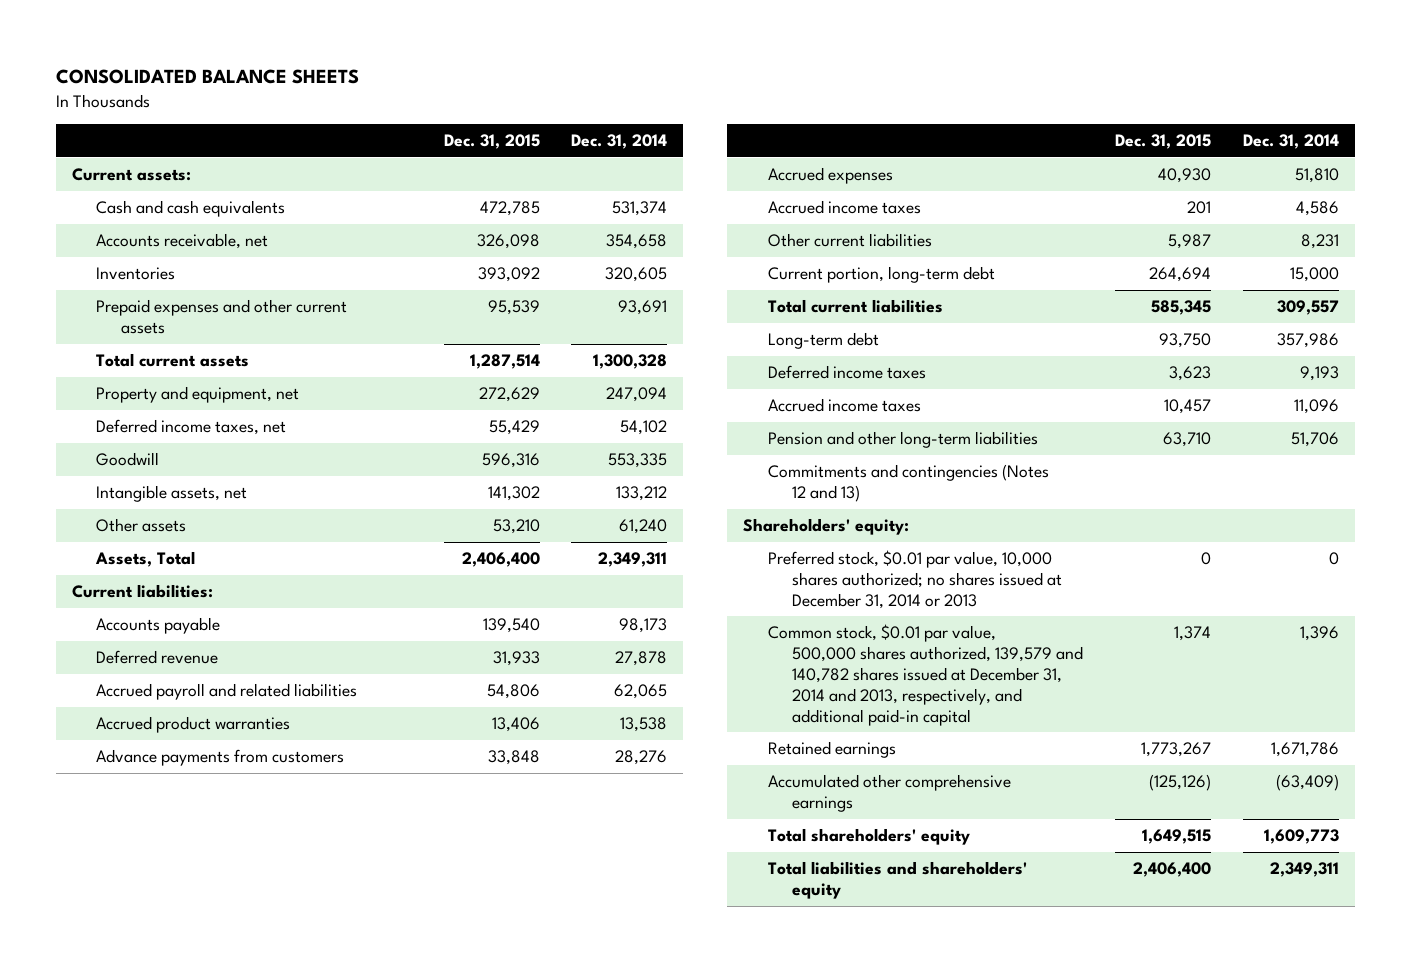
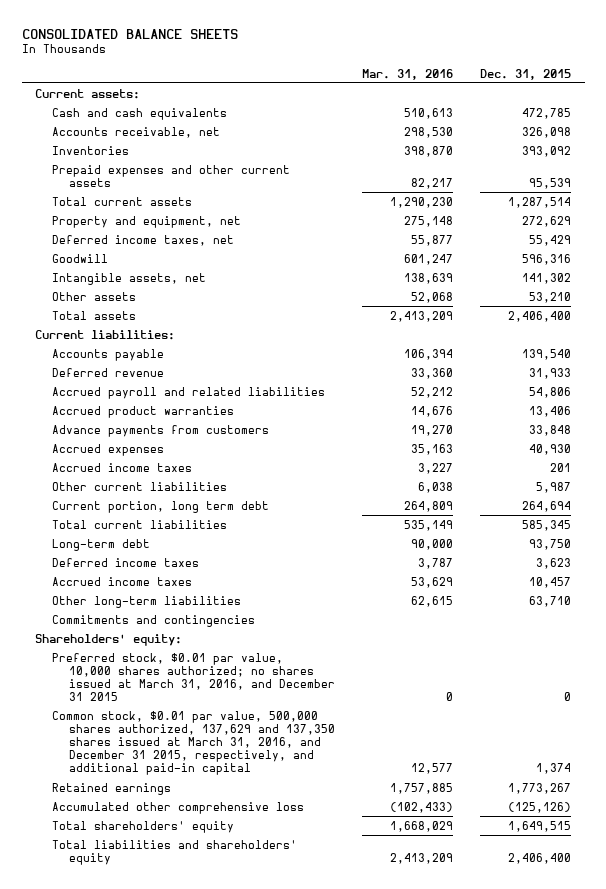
- | Dec. 31, 2015 | Dec. 31, 2014
+ | Mar. 31, 2016 | Dec. 31, 2015
- Assets, Total | 2,406,400 | 2,349,311
+ Total assets | 2,413,209 | 2,406,400
- Current portion, long-term debt | 264,694 | 15,000
+ Current portion, long term debt | 264,809 | 264,694
- Pension and other long-term liabilities | 63,710 | 51,706
- Commitments and contingencies (Notes 12 and 13)
+ Other long-term liabilities | 62,615 | 63,710
+ Commitments and contingencies
- Preferred stock, $0.01 par value, 10,000 shares authorized; no shares issued at December 31, 2014 or 2013 | 0 | 0
- Common stock, $0.01 par value, 500,000 shares authorized, 139,579 and 140,782 shares issued at December 31, 2014 and 2013, respectively, and additional paid-in capital | 1,374 | 1,396
+ Preferred stock, $0.01 par value, 10,000 shares authorized; no shares issued at March 31, 2016, and December 31 2015 | 0 | 0
+ Common stock, $0.01 par value, 500,000 shares authorized, 137,629 and 137,350 shares issued at March 31, 2016, and December 31 2015, respectively, and additional paid-in capital | 12,577 | 1,374
- Accumulated other comprehensive earnings | (125,126) | (63,409)
+ Accumulated other comprehensive loss | (102,433) | (125,126)

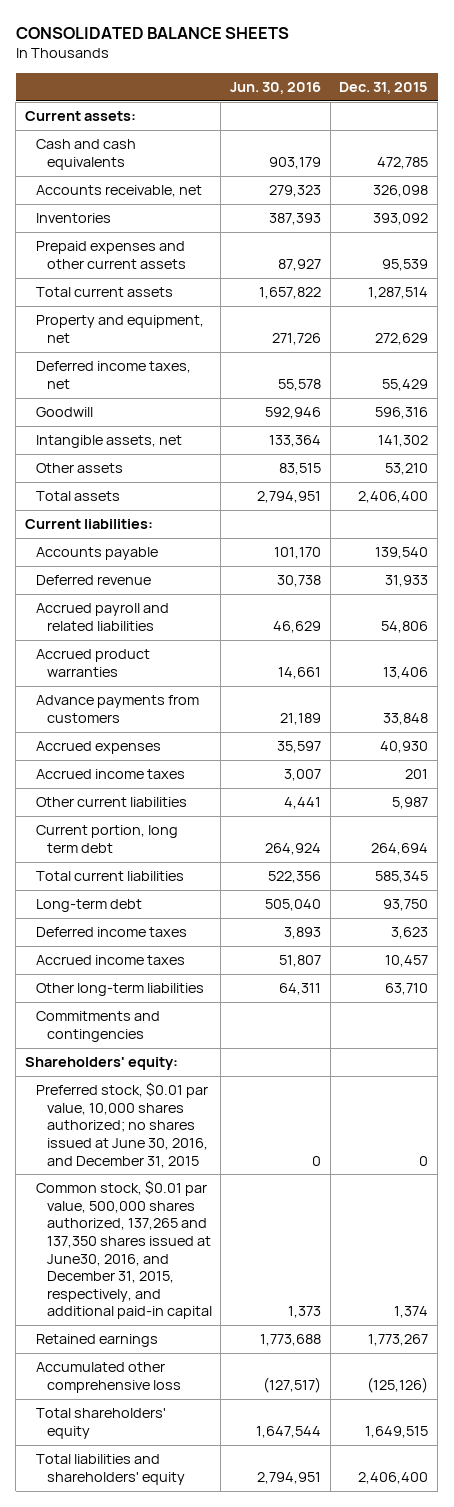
- | Mar. 31, 2016 | Dec. 31, 2015
+ | Jun. 30, 2016 | Dec. 31, 2015
- Preferred stock, $0.01 par value, 10,000 shares authorized; no shares issued at March 31, 2016, and December 31 2015 | 0 | 0
- Common stock, $0.01 par value, 500,000 shares authorized, 137,629 and 137,350 shares issued at March 31, 2016, and December 31 2015, respectively, and additional paid-in capital | 12,577 | 1,374
+ Preferred stock, $0.01 par value, 10,000 shares authorized; no shares issued at June 30, 2016, and December 31, 2015 | 0 | 0
+ Common stock, $0.01 par value, 500,000 shares authorized, 137,265 and 137,350 shares issued at June30, 2016, and December 31, 2015, respectively, and additional paid-in capital | 1,373 | 1,374

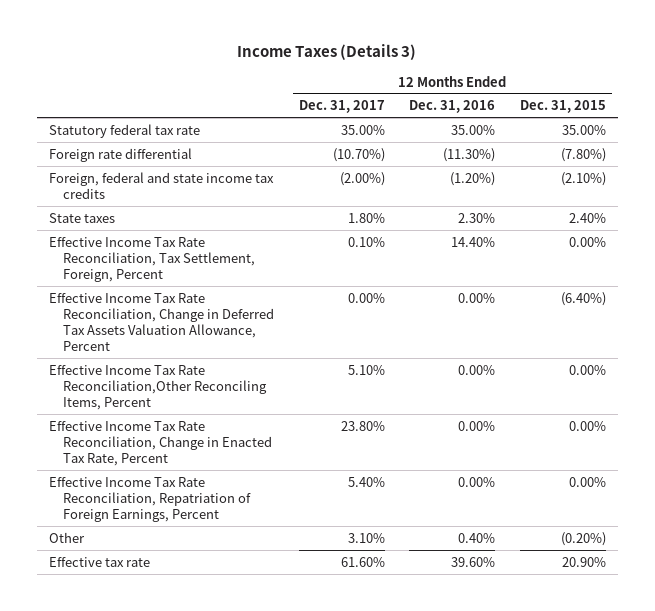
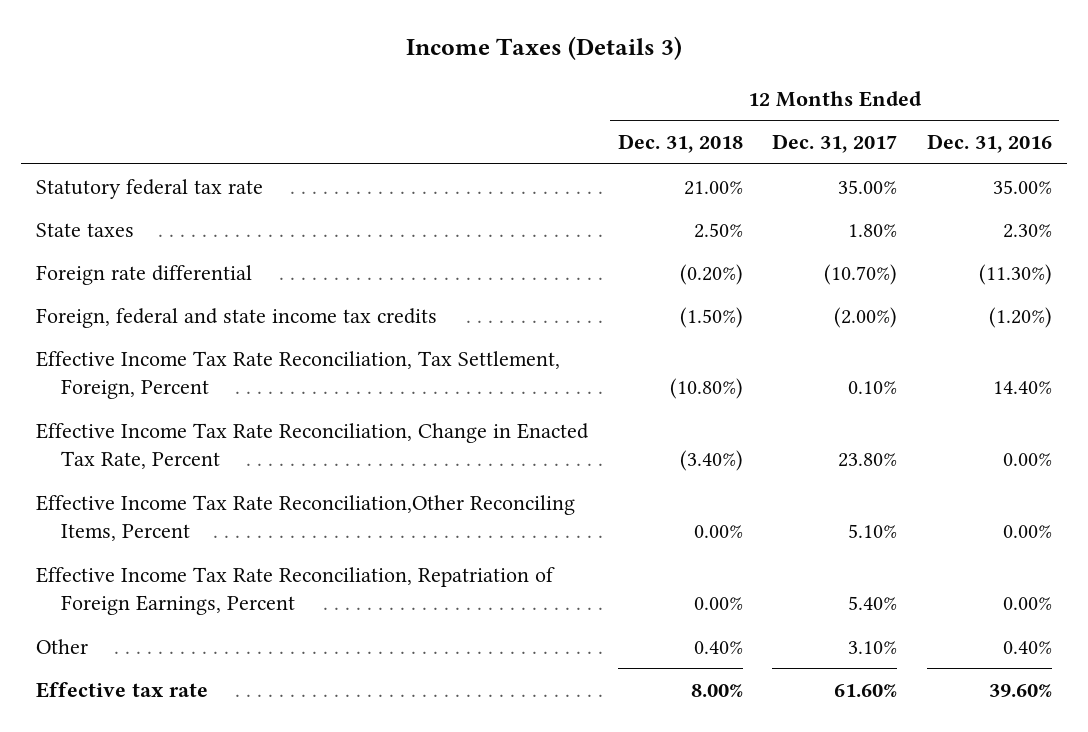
- | 12 Months Ended Dec. 31, 2017 | 12 Months Ended Dec. 31, 2016 | 12 Months Ended Dec. 31, 2015
+ | 12 Months Ended Dec. 31, 2018 | 12 Months Ended Dec. 31, 2017 | 12 Months Ended Dec. 31, 2016
moved up: State taxes | 2.50% | 1.80% | 2.30%
- Effective Income Tax Rate Reconciliation, Change in Deferred Tax Assets Valuation Allowance, Percent | 0.00% | 0.00% | (6.40%)
moved down: Effective Income Tax Rate Reconciliation,Other Reconciling Items, Percent | 0.00% | 5.10% | 0.00%

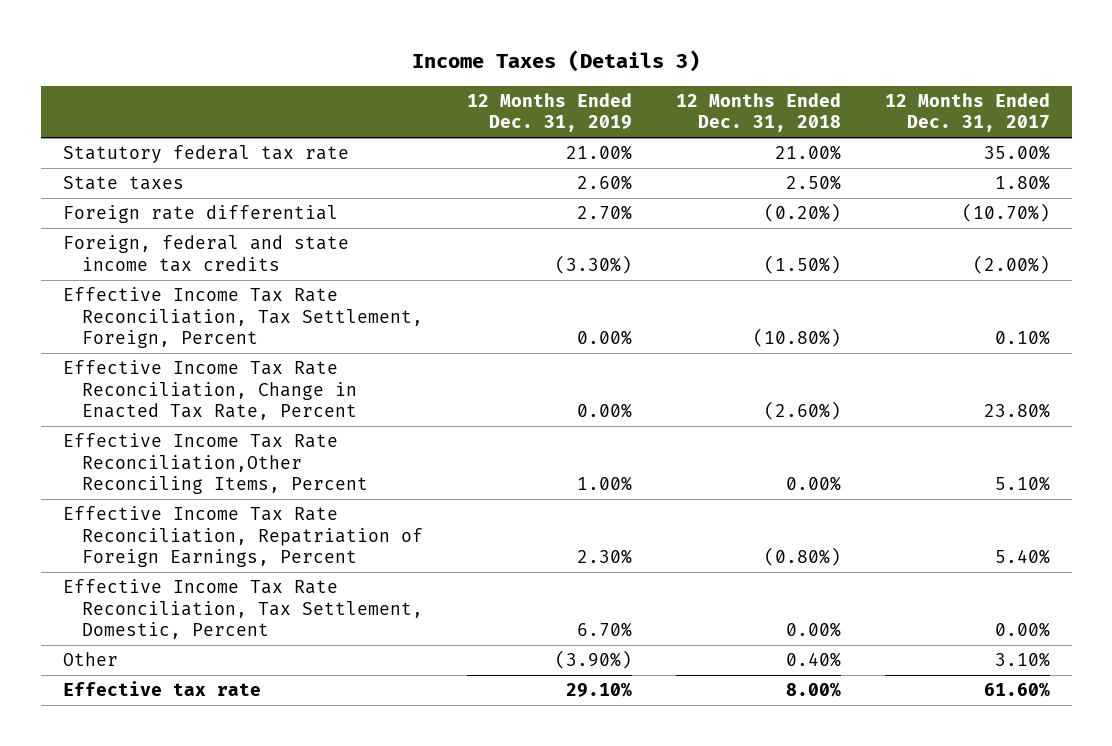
- | 12 Months Ended Dec. 31, 2018 | 12 Months Ended Dec. 31, 2017 | 12 Months Ended Dec. 31, 2016
+ | 12 Months Ended Dec. 31, 2019 | 12 Months Ended Dec. 31, 2018 | 12 Months Ended Dec. 31, 2017
- Effective Income Tax Rate Reconciliation, Change in Enacted Tax Rate, Percent | (3.40%) | 23.80% | 0.00%
+ Effective Income Tax Rate Reconciliation, Change in Enacted Tax Rate, Percent | 0.00% | (2.60%) | 23.80%
- Effective Income Tax Rate Reconciliation, Repatriation of Foreign Earnings, Percent | 0.00% | 5.40% | 0.00%
+ Effective Income Tax Rate Reconciliation, Repatriation of Foreign Earnings, Percent | 2.30% | (0.80%) | 5.40%
+ Effective Income Tax Rate Reconciliation, Tax Settlement, Domestic, Percent | 6.70% | 0.00% | 0.00%

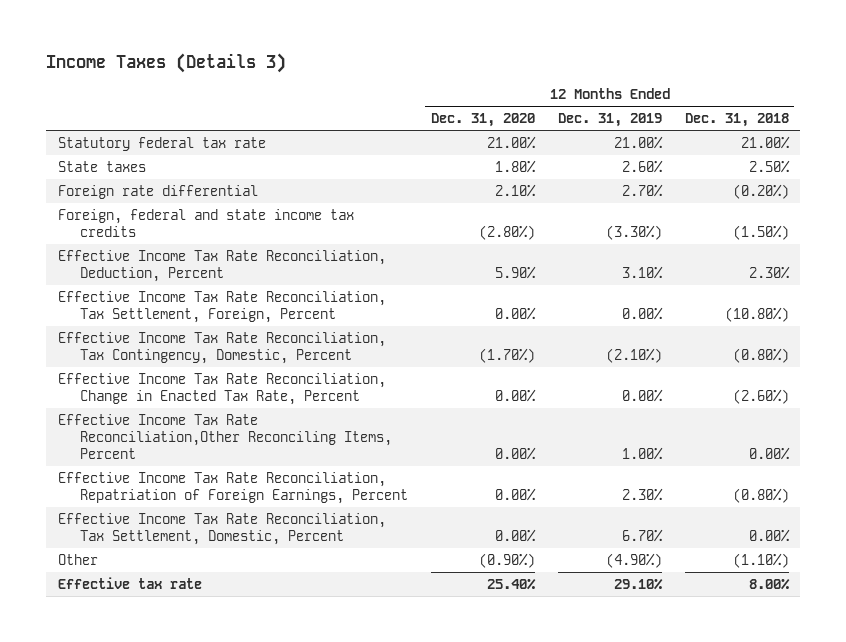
- | 12 Months Ended Dec. 31, 2019 | 12 Months Ended Dec. 31, 2018 | 12 Months Ended Dec. 31, 2017
+ | 12 Months Ended Dec. 31, 2020 | 12 Months Ended Dec. 31, 2019 | 12 Months Ended Dec. 31, 2018
+ Effective Income Tax Rate Reconciliation, Deduction, Percent | 5.90% | 3.10% | 2.30%
+ Effective Income Tax Rate Reconciliation, Tax Contingency, Domestic, Percent | (1.70%) | (2.10%) | (0.80%)
- Other | (3.90%) | 0.40% | 3.10%
+ Other | (0.90%) | (4.90%) | (1.10%)

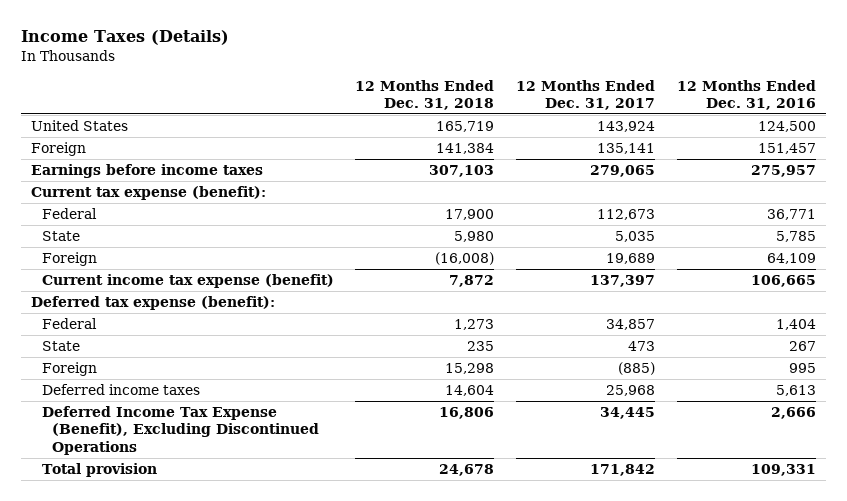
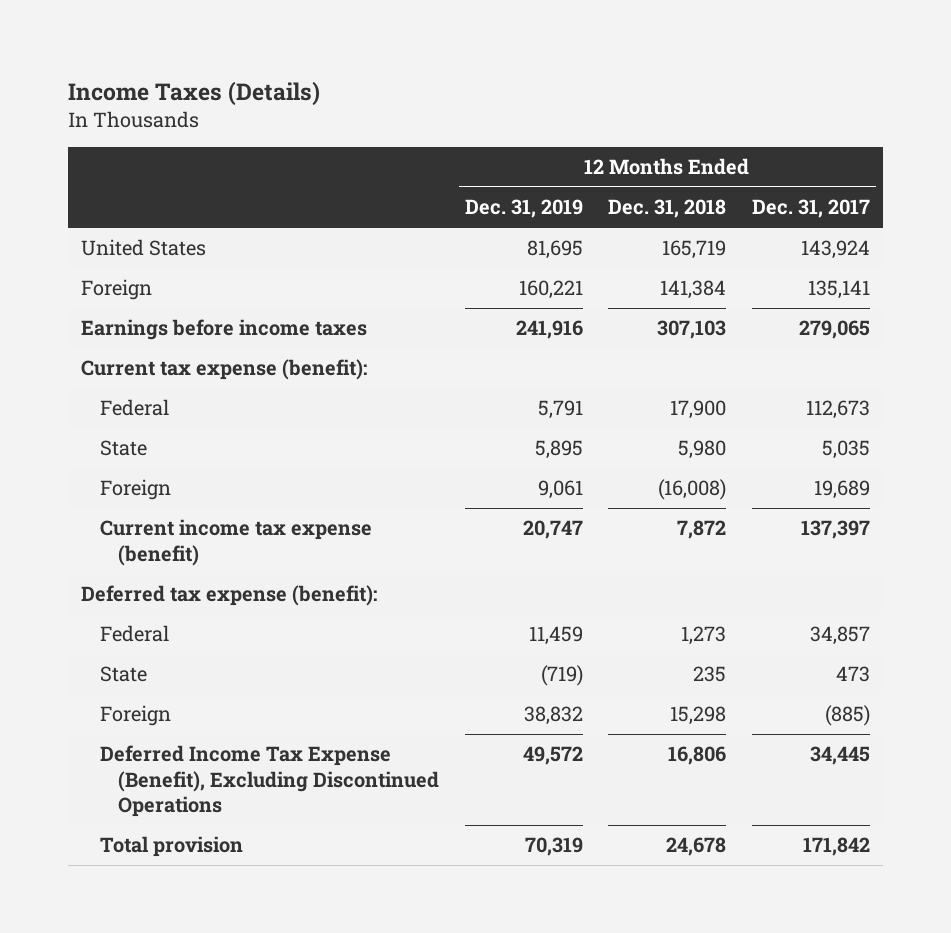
- | 12 Months Ended Dec. 31, 2018 | 12 Months Ended Dec. 31, 2017 | 12 Months Ended Dec. 31, 2016
+ | 12 Months Ended Dec. 31, 2019 | 12 Months Ended Dec. 31, 2018 | 12 Months Ended Dec. 31, 2017
- Deferred income taxes | 14,604 | 25,968 | 5,613

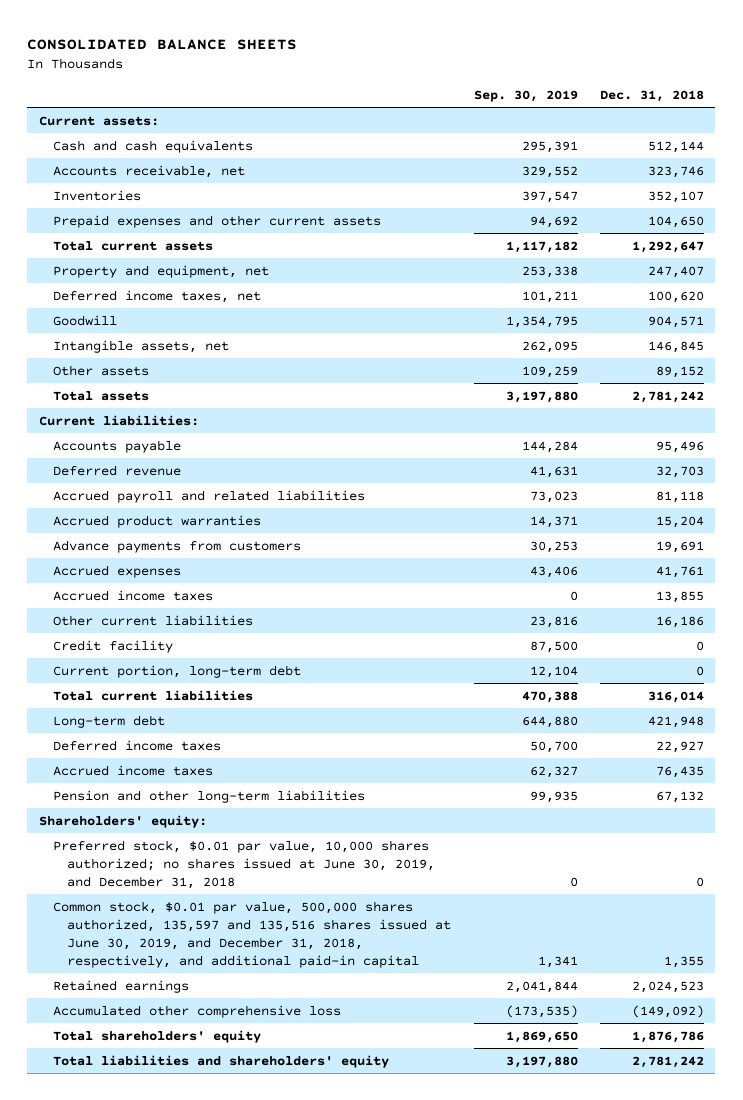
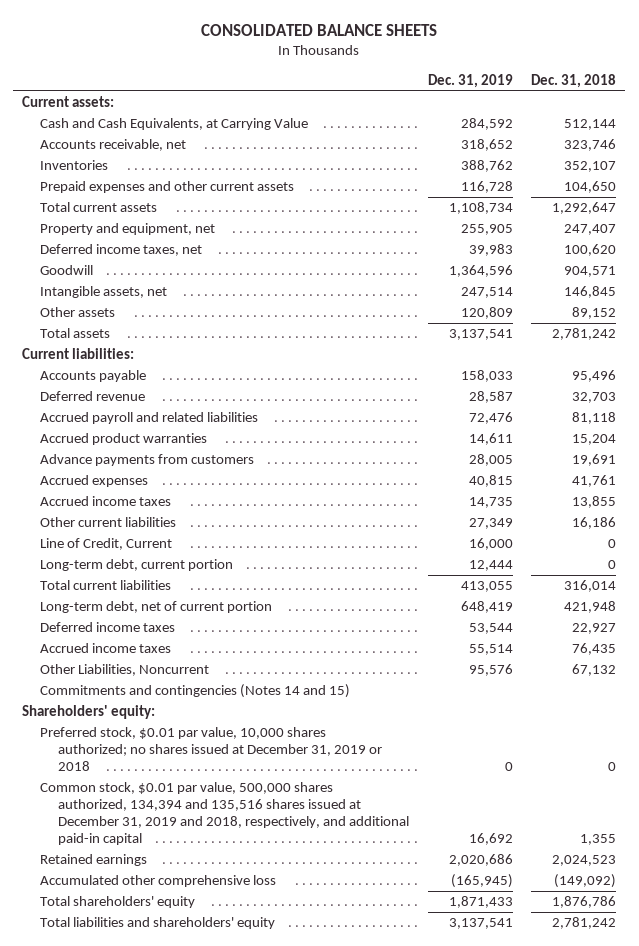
- | Sep. 30, 2019 | Dec. 31, 2018
+ | Dec. 31, 2019 | Dec. 31, 2018
- Cash and cash equivalents | 295,391 | 512,144
+ Cash and Cash Equivalents, at Carrying Value | 284,592 | 512,144
- Credit facility | 87,500 | 0
- Current portion, long-term debt | 12,104 | 0
+ Line of Credit, Current | 16,000 | 0
+ Long-term debt, current portion | 12,444 | 0
- Long-term debt | 644,880 | 421,948
+ Long-term debt, net of current portion | 648,419 | 421,948
- Pension and other long-term liabilities | 99,935 | 67,132
+ Other Liabilities, Noncurrent | 95,576 | 67,132
+ Commitments and contingencies (Notes 14 and 15)
- Preferred stock, $0.01 par value, 10,000 shares authorized; no shares issued at June 30, 2019, and December 31, 2018 | 0 | 0
- Common stock, $0.01 par value, 500,000 shares authorized, 135,597 and 135,516 shares issued at June 30, 2019, and December 31, 2018, respectively, and additional paid-in capital | 1,341 | 1,355
+ Preferred stock, $0.01 par value, 10,000 shares authorized; no shares issued at December 31, 2019 or 2018 | 0 | 0
+ Common stock, $0.01 par value, 500,000 shares authorized, 134,394 and 135,516 shares issued at December 31, 2019 and 2018, respectively, and additional paid-in capital | 16,692 | 1,355

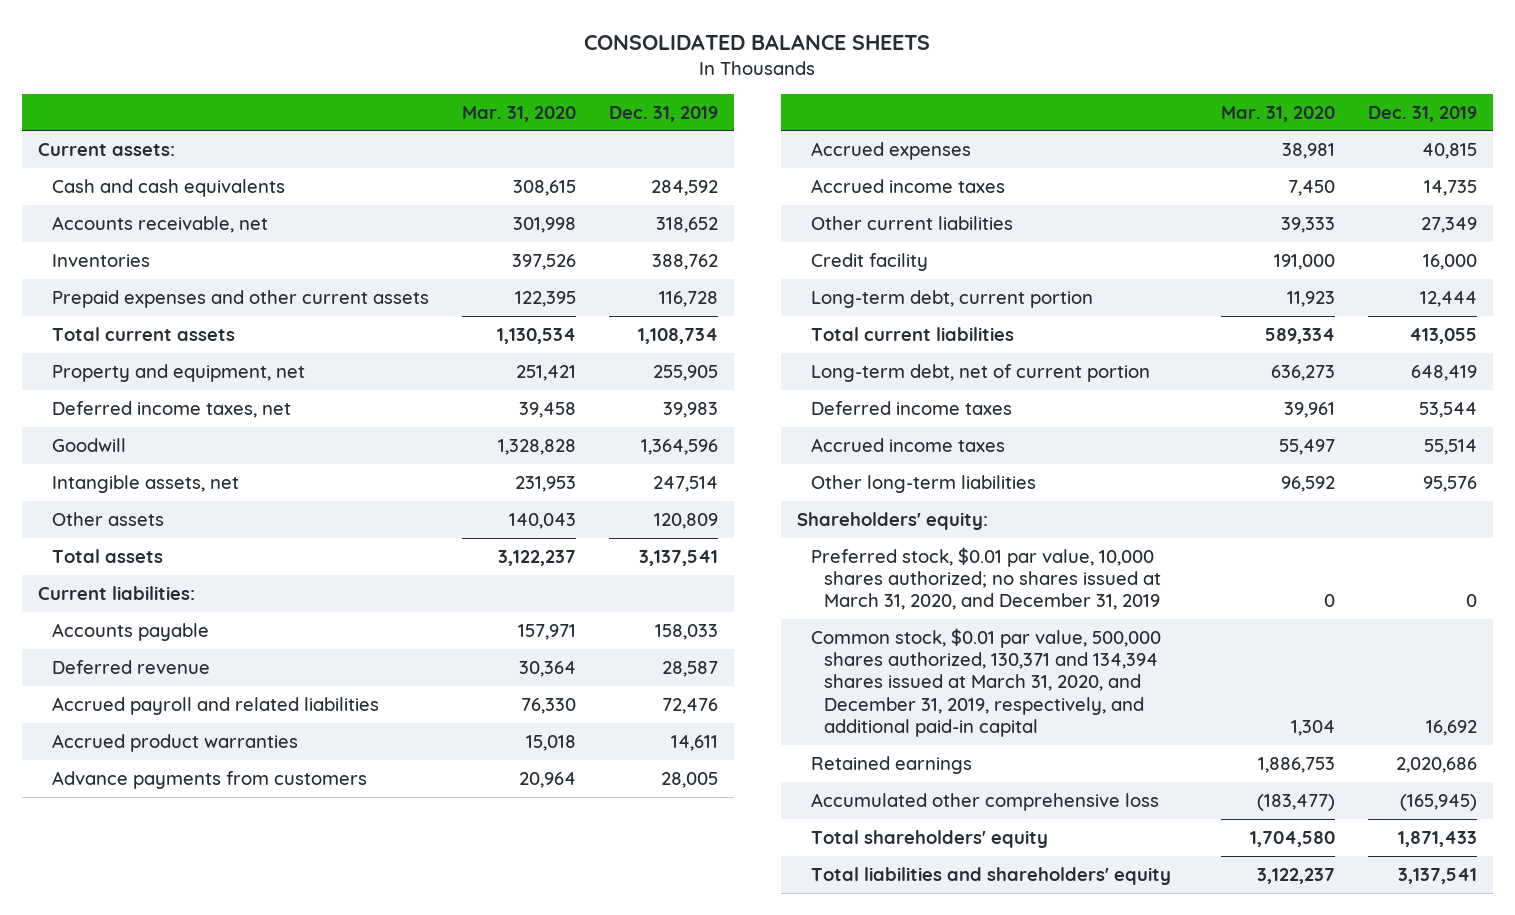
- | Dec. 31, 2019 | Dec. 31, 2018
+ | Mar. 31, 2020 | Dec. 31, 2019
- Cash and Cash Equivalents, at Carrying Value | 284,592 | 512,144
+ Cash and cash equivalents | 308,615 | 284,592
- Line of Credit, Current | 16,000 | 0
+ Credit facility | 191,000 | 16,000
- Other Liabilities, Noncurrent | 95,576 | 67,132
- Commitments and contingencies (Notes 14 and 15)
+ Other long-term liabilities | 96,592 | 95,576
- Preferred stock, $0.01 par value, 10,000 shares authorized; no shares issued at December 31, 2019 or 2018 | 0 | 0
- Common stock, $0.01 par value, 500,000 shares authorized, 134,394 and 135,516 shares issued at December 31, 2019 and 2018, respectively, and additional paid-in capital | 16,692 | 1,355
+ Preferred stock, $0.01 par value, 10,000 shares authorized; no shares issued at March 31, 2020, and December 31, 2019 | 0 | 0
+ Common stock, $0.01 par value, 500,000 shares authorized, 130,371 and 134,394 shares issued at March 31, 2020, and December 31, 2019, respectively, and additional paid-in capital | 1,304 | 16,692

